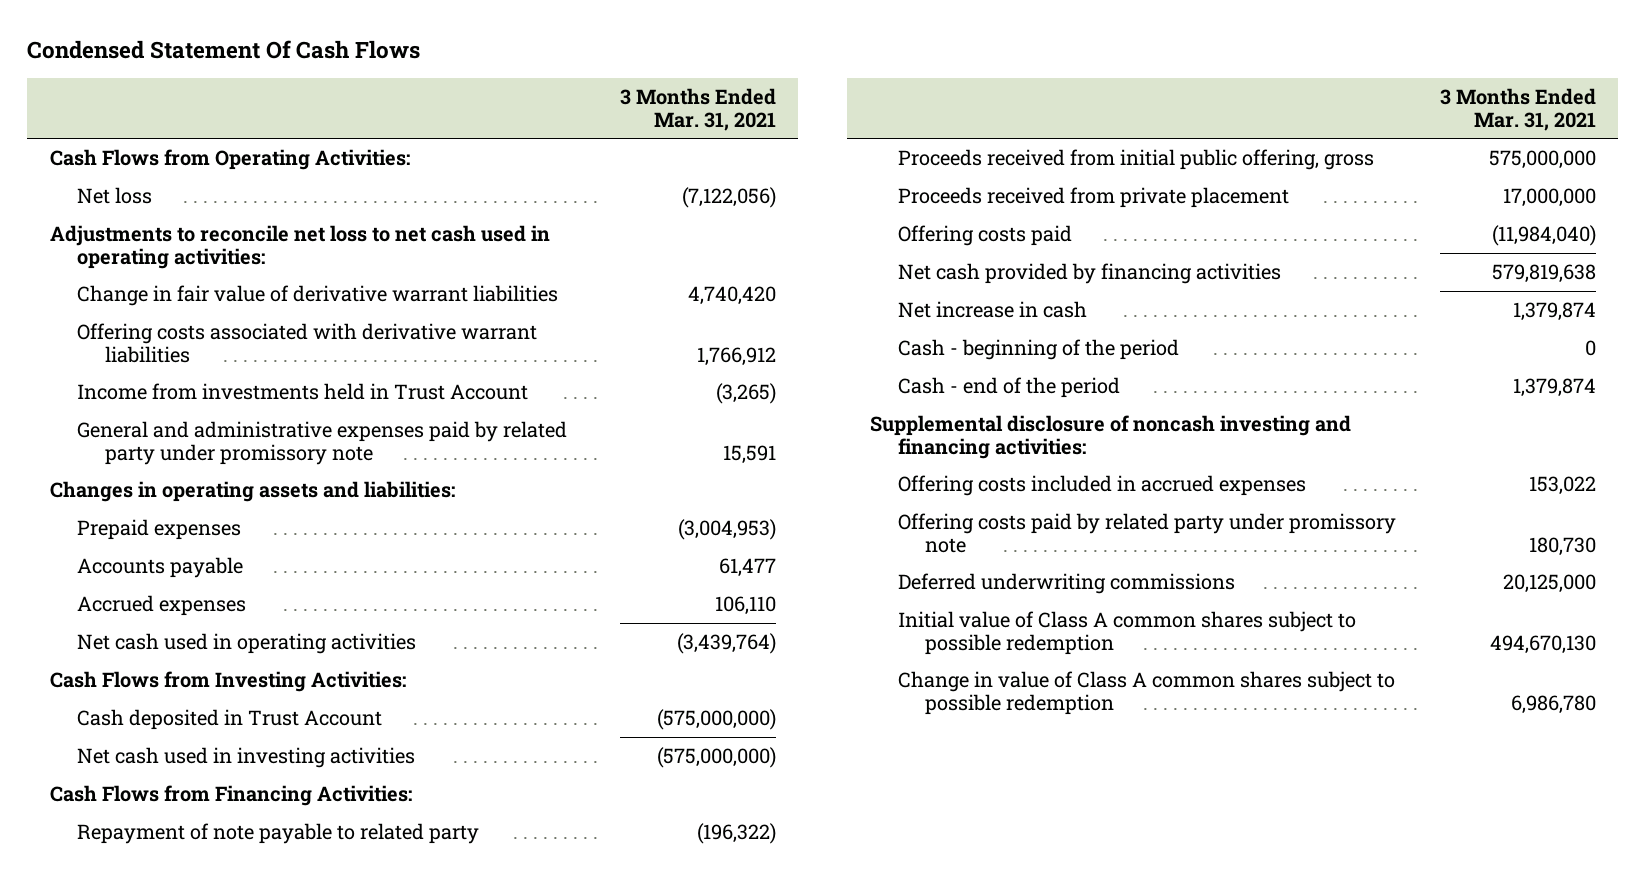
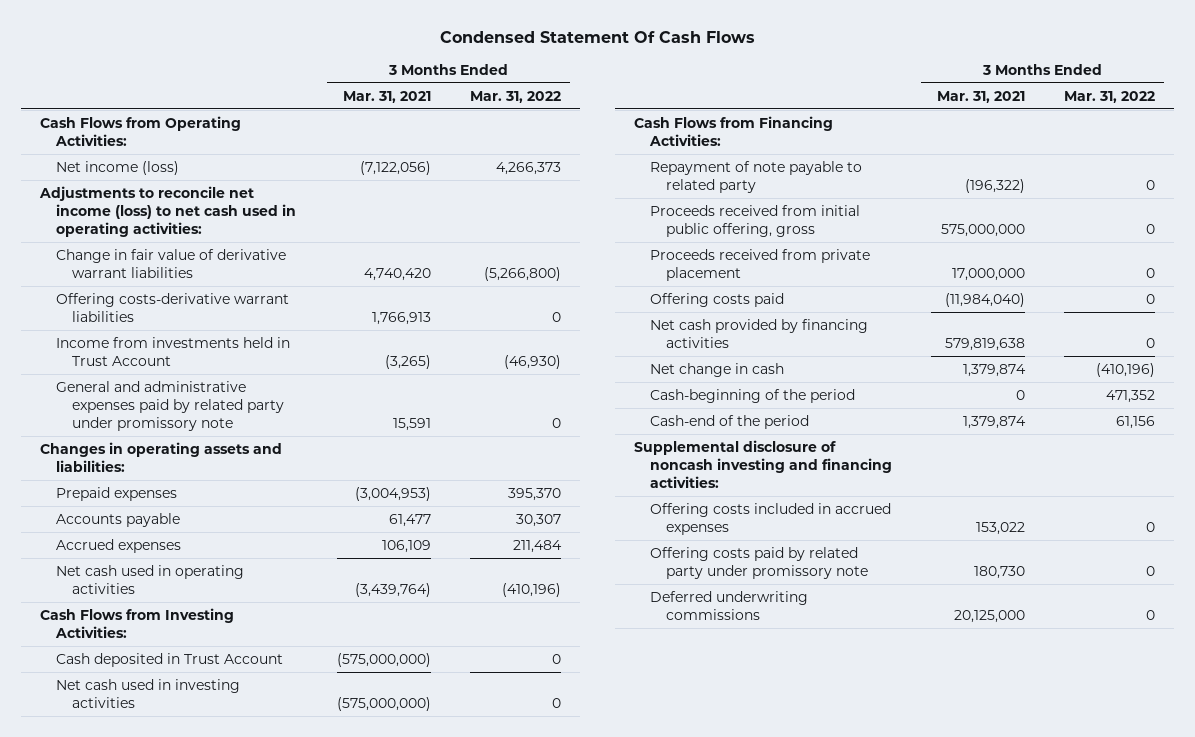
- | 3 Months Ended Mar. 31, 2021
+ | 3 Months Ended Mar. 31, 2021 | 3 Months Ended Mar. 31, 2022
- Net loss | (7,122,056)
- Adjustments to reconcile net loss to net cash used in operating activities:
+ Net income (loss) | (7,122,056) | 4,266,373
+ Adjustments to reconcile net income (loss) to net cash used in operating activities:
- Offering costs associated with derivative warrant liabilities | 1,766,912
+ Offering costs-derivative warrant liabilities | 1,766,913 | 0
- Accrued expenses | 106,110
+ Accrued expenses | 106,109 | 211,484
- Net increase in cash | 1,379,874
- Cash - beginning of the period | 0
- Cash - end of the period | 1,379,874
+ Net change in cash | 1,379,874 | (410,196)
+ Cash-beginning of the period | 0 | 471,352
+ Cash-end of the period | 1,379,874 | 61,156
- Initial value of Class A common shares subject to possible redemption | 494,670,130
- Change in value of Class A common shares subject to possible redemption | 6,986,780

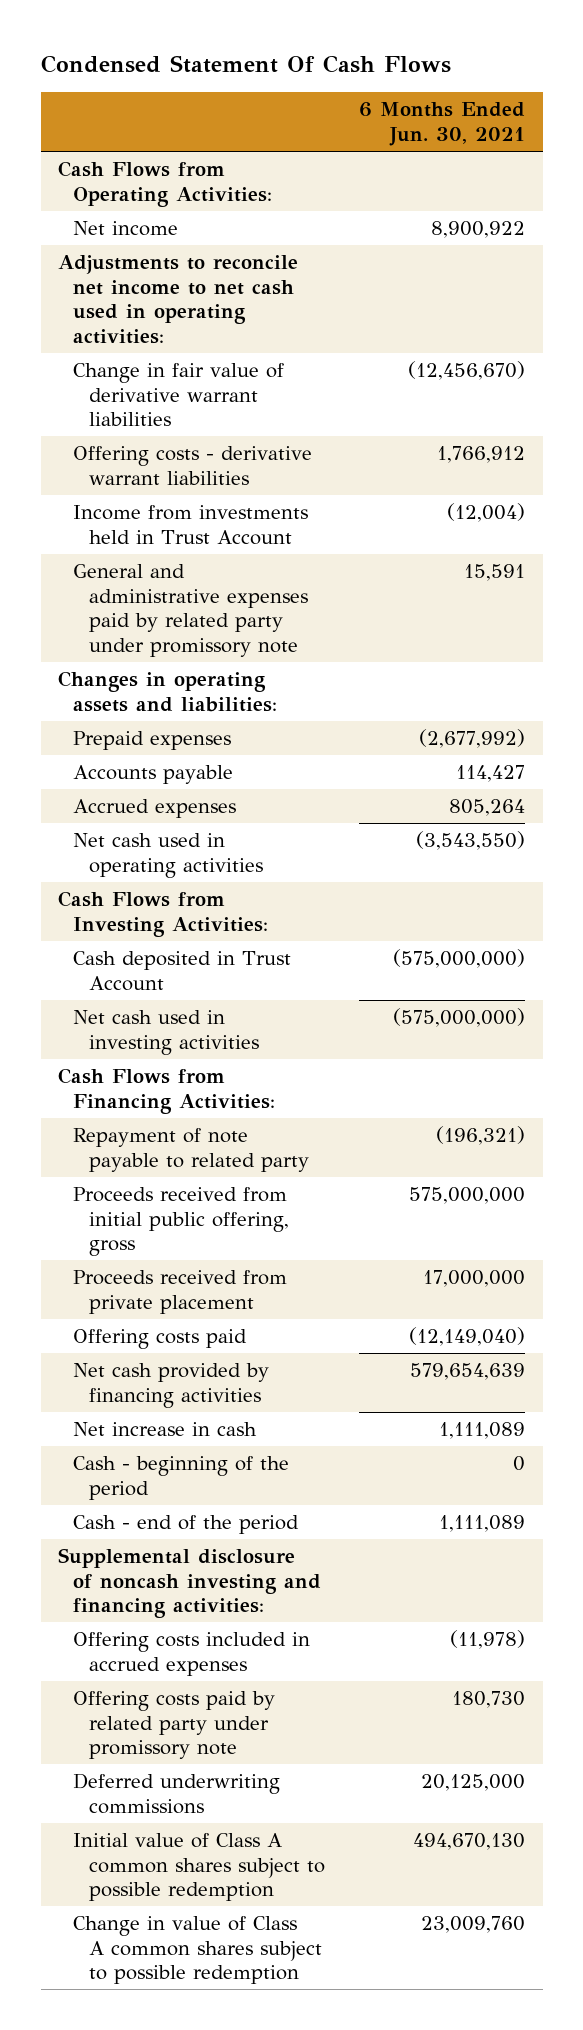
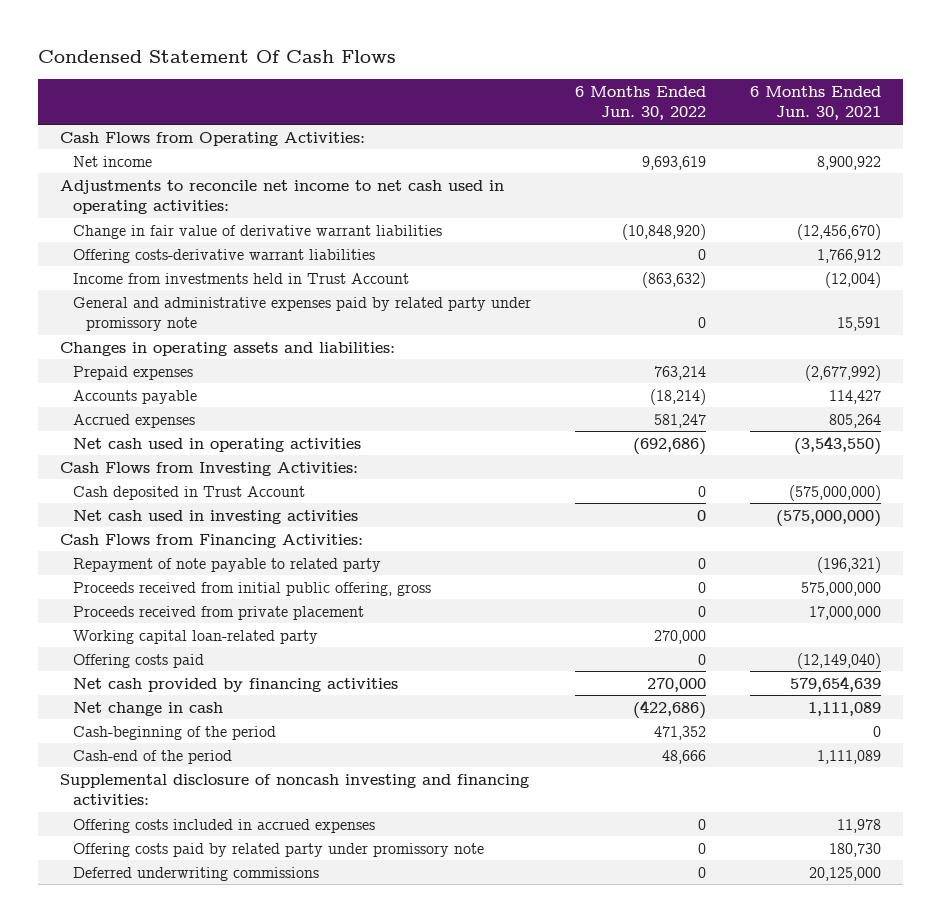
- | 6 Months Ended Jun. 30, 2021
+ | 6 Months Ended Jun. 30, 2022 | 6 Months Ended Jun. 30, 2021
- Offering costs - derivative warrant liabilities | 1,766,912
+ Offering costs-derivative warrant liabilities | 0 | 1,766,912
+ Working capital loan-related party | 270,000 |
- Net increase in cash | 1,111,089
- Cash - beginning of the period | 0
- Cash - end of the period | 1,111,089
+ Net change in cash | (422,686) | 1,111,089
+ Cash-beginning of the period | 471,352 | 0
+ Cash-end of the period | 48,666 | 1,111,089
- Offering costs included in accrued expenses | (11,978)
+ Offering costs included in accrued expenses | 0 | 11,978
- Initial value of Class A common shares subject to possible redemption | 494,670,130
- Change in value of Class A common shares subject to possible redemption | 23,009,760

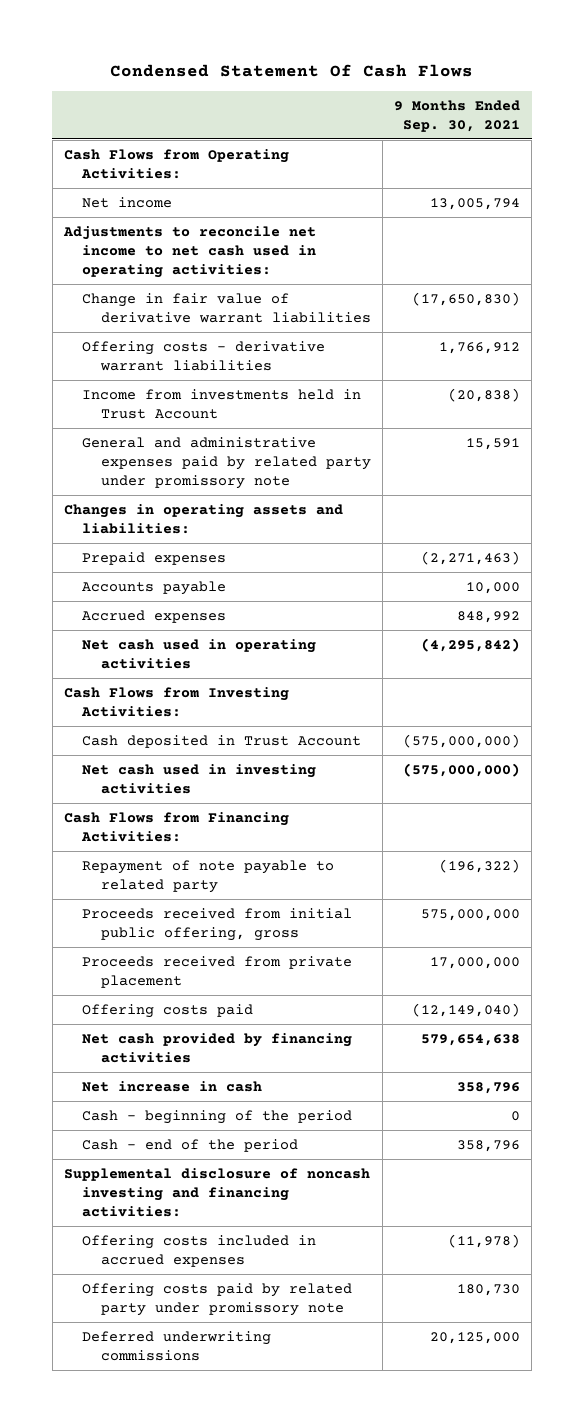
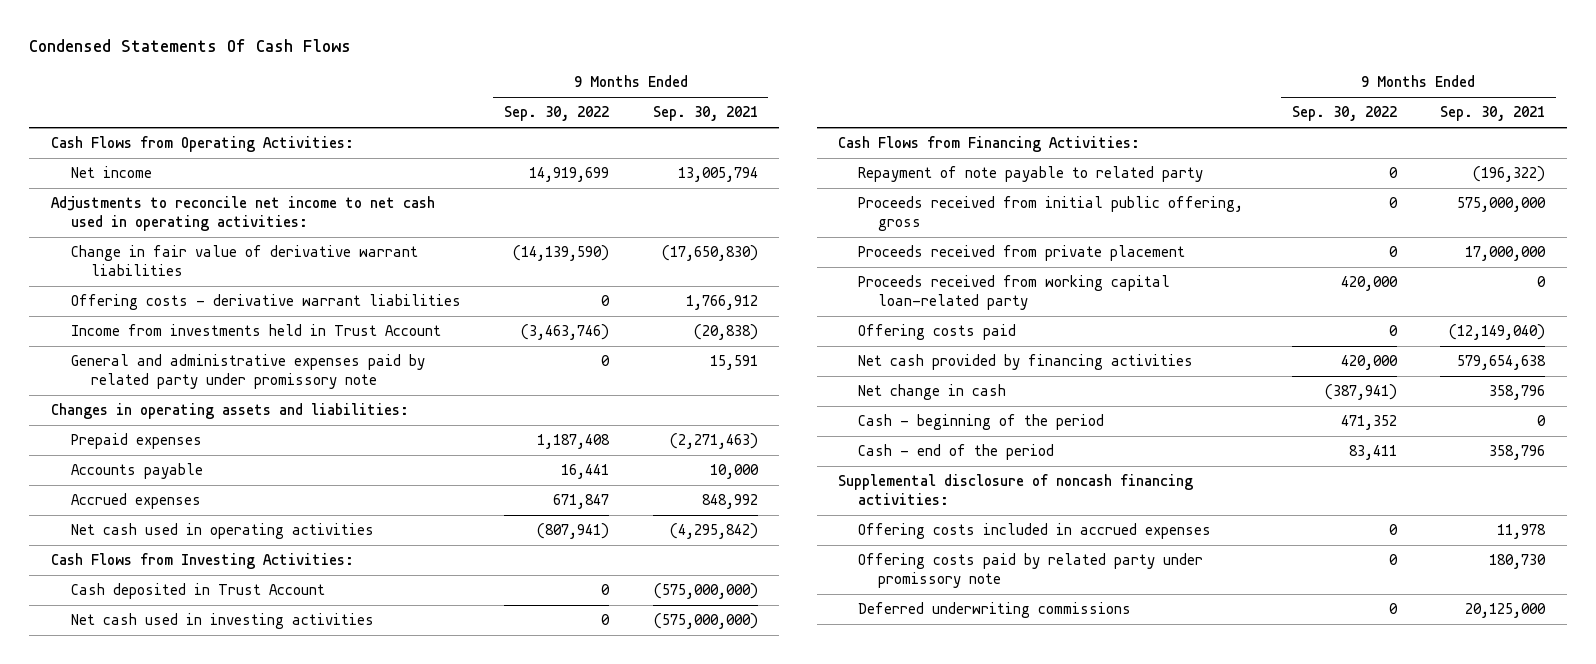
- Condensed Statement Of Cash Flows
+ Condensed Statements Of Cash Flows
- | 9 Months Ended Sep. 30, 2021
+ | 9 Months Ended Sep. 30, 2022 | 9 Months Ended Sep. 30, 2021
+ Proceeds received from working capital loan-related party | 420,000 | 0
- Net increase in cash | 358,796
+ Net change in cash | (387,941) | 358,796
- Supplemental disclosure of noncash investing and financing activities:
- Offering costs included in accrued expenses | (11,978)
+ Supplemental disclosure of noncash financing activities:
+ Offering costs included in accrued expenses | 0 | 11,978

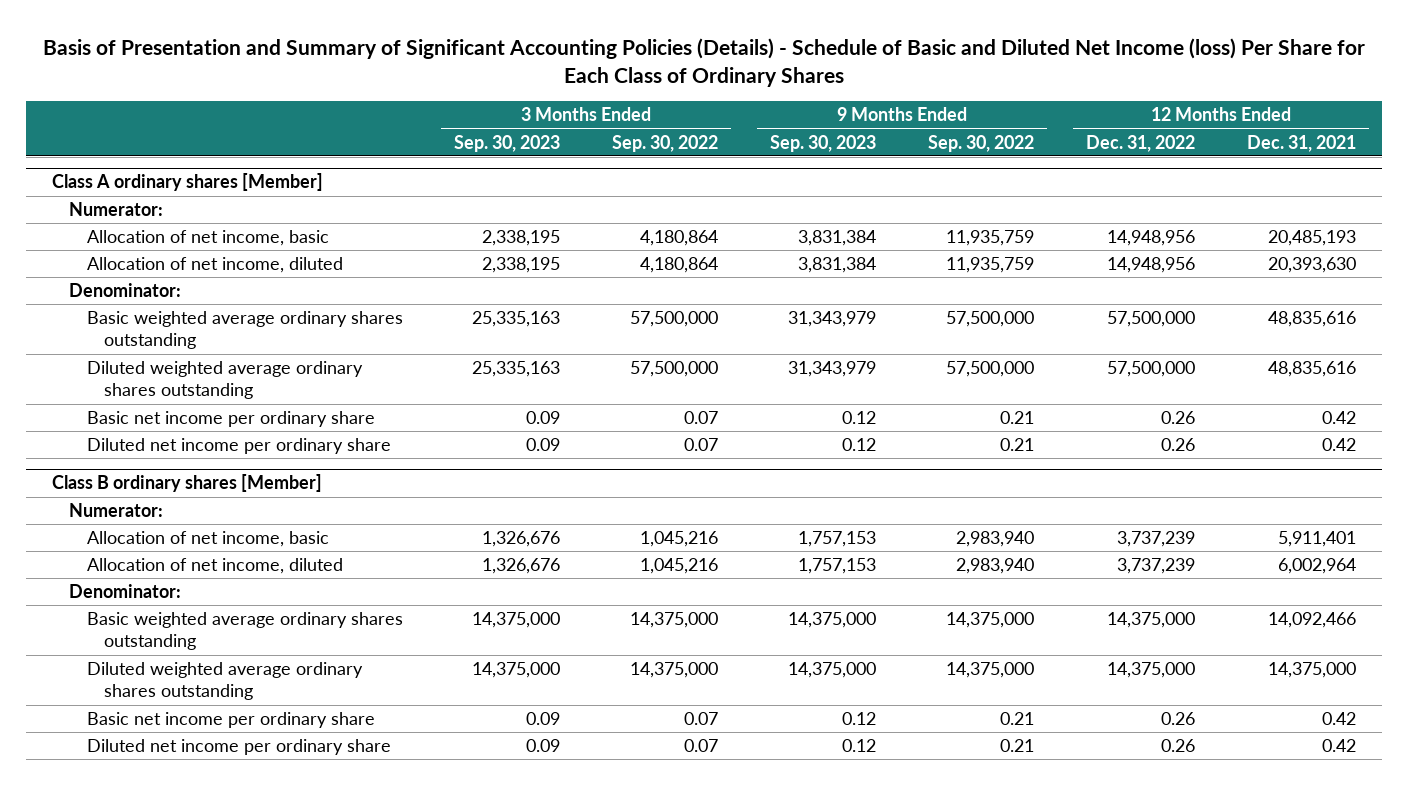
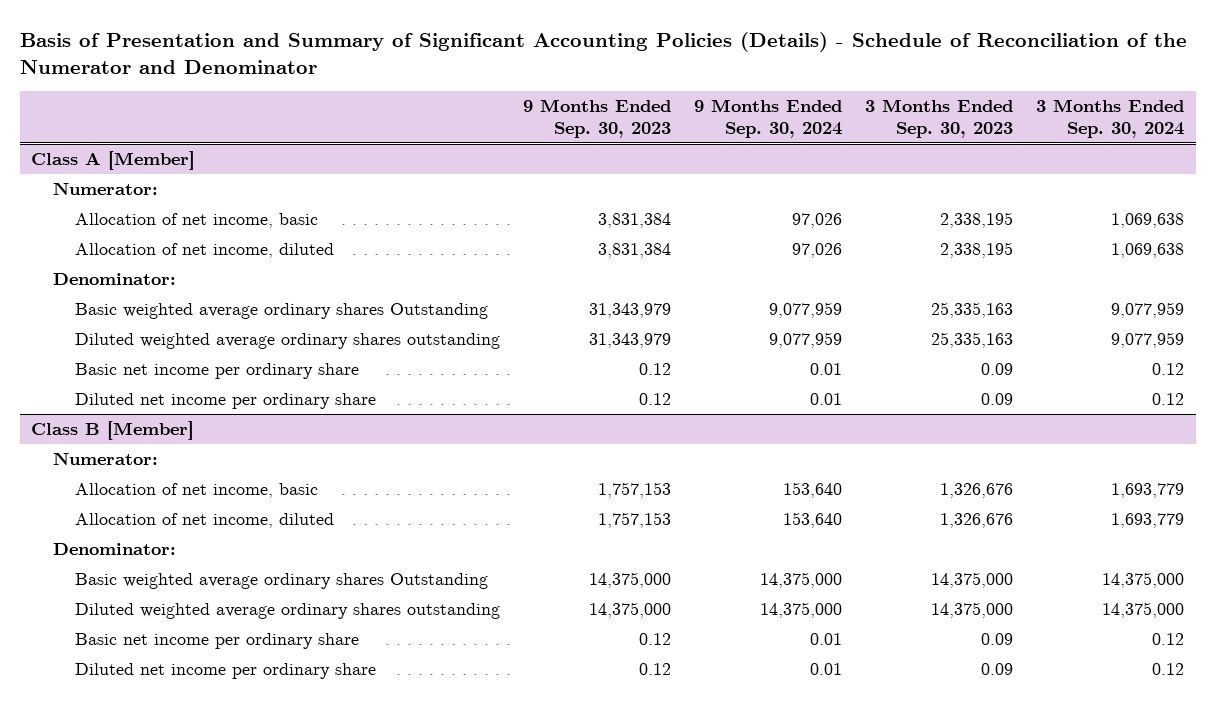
- Basis of Presentation and Summary of Significant Accounting Policies (Details) - Schedule of Basic and Diluted Net Income (loss) Per Share for Each Class of Ordinary Shares
+ Basis of Presentation and Summary of Significant Accounting Policies (Details) - Schedule of Reconciliation of the Numerator and Denominator
- | 3 Months Ended Sep. 30, 2023 | 3 Months Ended Sep. 30, 2022 | 9 Months Ended Sep. 30, 2023 | 9 Months Ended Sep. 30, 2022 | 12 Months Ended Dec. 31, 2022 | 12 Months Ended Dec. 31, 2021
+ | 9 Months Ended Sep. 30, 2023 | 9 Months Ended Sep. 30, 2024 | 3 Months Ended Sep. 30, 2023 | 3 Months Ended Sep. 30, 2024
- Class A ordinary shares [Member]
+ Class A [Member]
- Basic weighted average ordinary shares outstanding | 25,335,163 | 57,500,000 | 31,343,979 | 57,500,000 | 57,500,000 | 48,835,616
+ Basic weighted average ordinary shares Outstanding | 31,343,979 | 9,077,959 | 25,335,163 | 9,077,959
- Class B ordinary shares [Member]
+ Class B [Member]
- Basic weighted average ordinary shares outstanding | 14,375,000 | 14,375,000 | 14,375,000 | 14,375,000 | 14,375,000 | 14,092,466
+ Basic weighted average ordinary shares Outstanding | 14,375,000 | 14,375,000 | 14,375,000 | 14,375,000

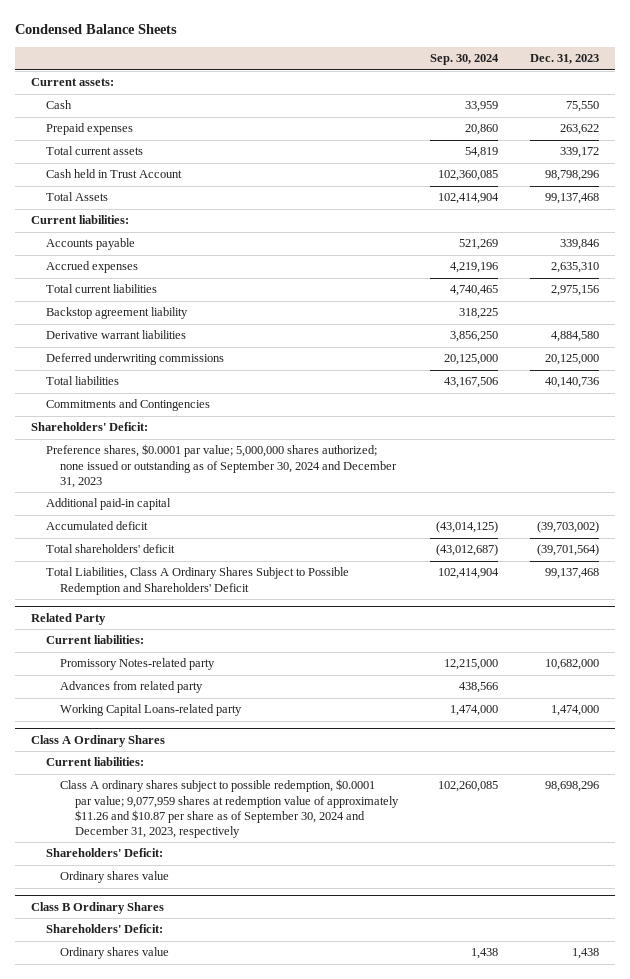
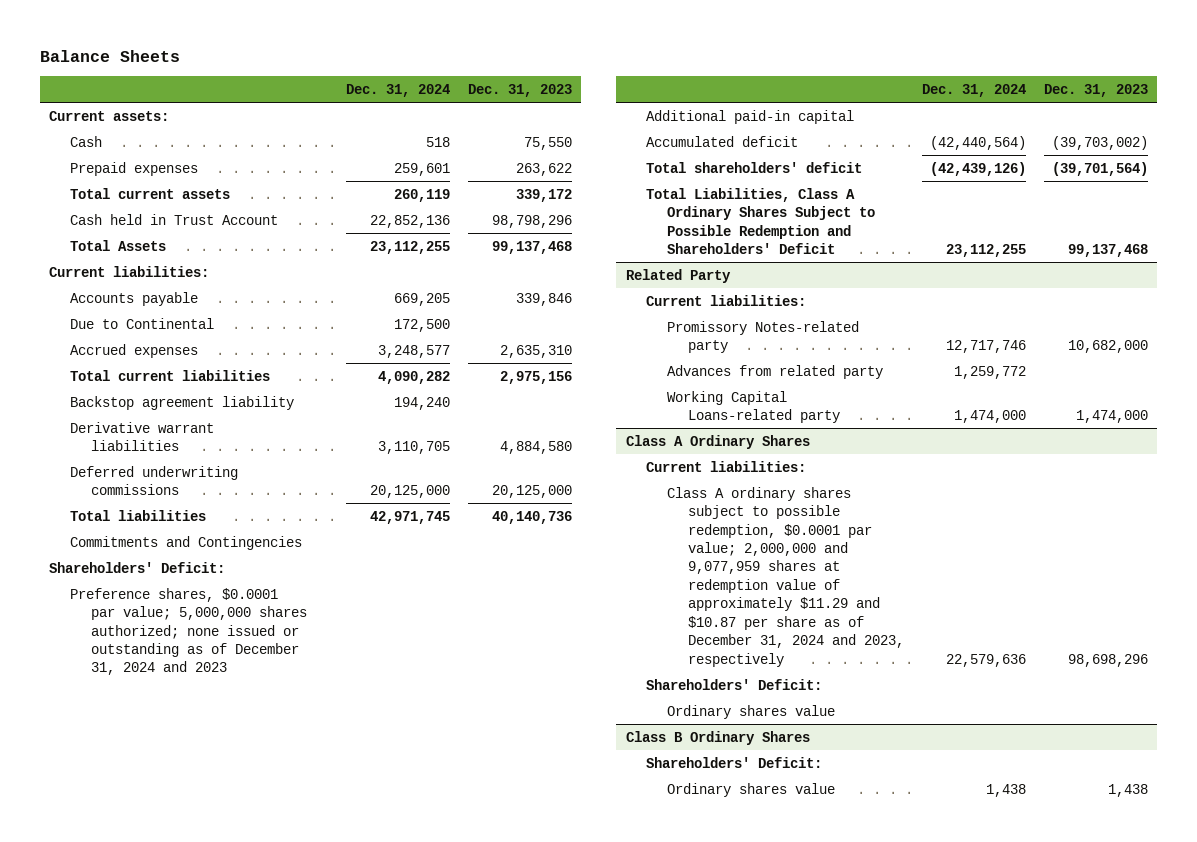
- Condensed Balance Sheets
+ Balance Sheets
- | Sep. 30, 2024 | Dec. 31, 2023
+ | Dec. 31, 2024 | Dec. 31, 2023
+ Due to Continental | 172,500 |
- Preference shares, $0.0001 par value; 5,000,000 shares authorized; none issued or outstanding as of September 30, 2024 and December 31, 2023
+ Preference shares, $0.0001 par value; 5,000,000 shares authorized; none issued or outstanding as of December 31, 2024 and 2023
@ Class A Ordinary Shares
- Class A ordinary shares subject to possible redemption, $0.0001 par value; 9,077,959 shares at redemption value of approximately $11.26 and $10.87 per share as of September 30, 2024 and December 31, 2023, respectively | 102,260,085 | 98,698,296
+ Class A ordinary shares subject to possible redemption, $0.0001 par value; 2,000,000 and 9,077,959 shares at redemption value of approximately $11.29 and $10.87 per share as of December 31, 2024 and 2023, respectively | 22,579,636 | 98,698,296

